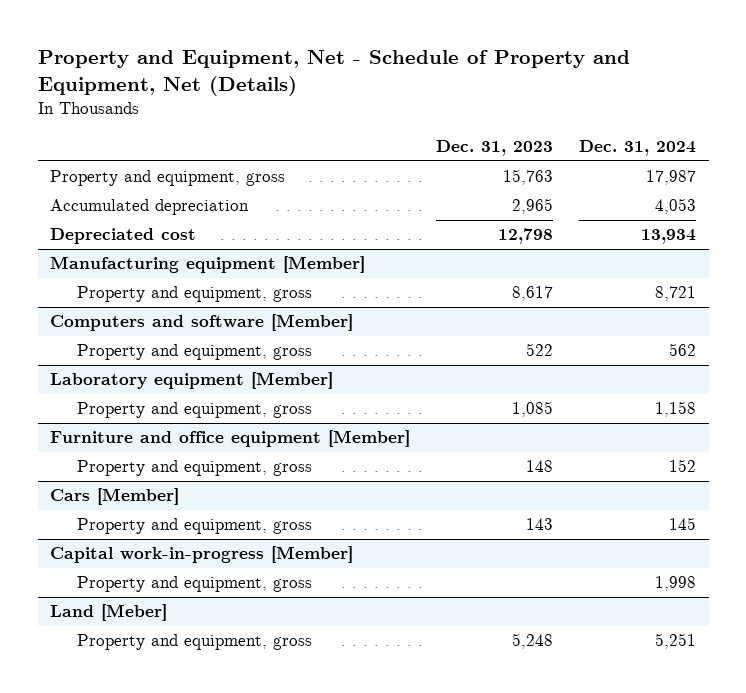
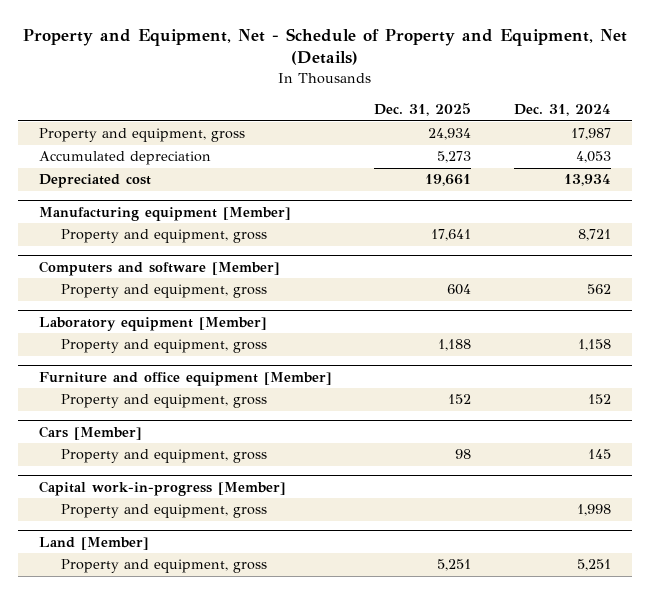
- | Dec. 31, 2023 | Dec. 31, 2024
+ | Dec. 31, 2025 | Dec. 31, 2024
- Land [Meber]
+ Land [Member]

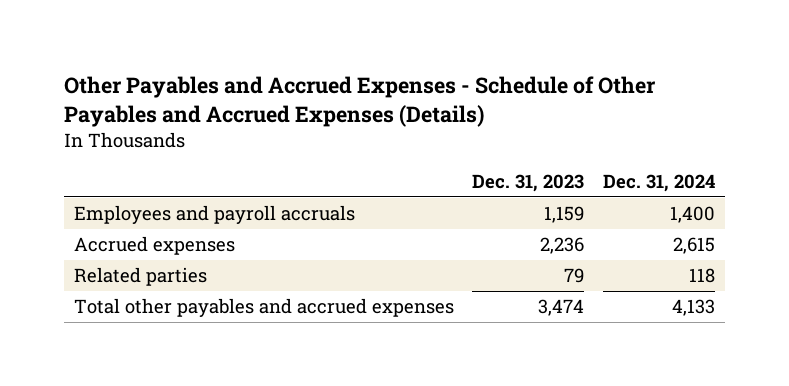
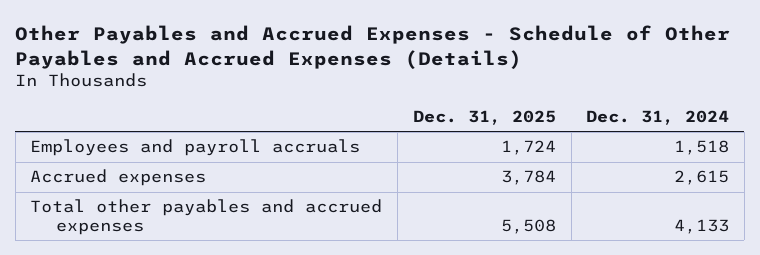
- | Dec. 31, 2023 | Dec. 31, 2024
+ | Dec. 31, 2025 | Dec. 31, 2024
- Employees and payroll accruals | 1,159 | 1,400
+ Employees and payroll accruals | 1,724 | 1,518
- Related parties | 79 | 118

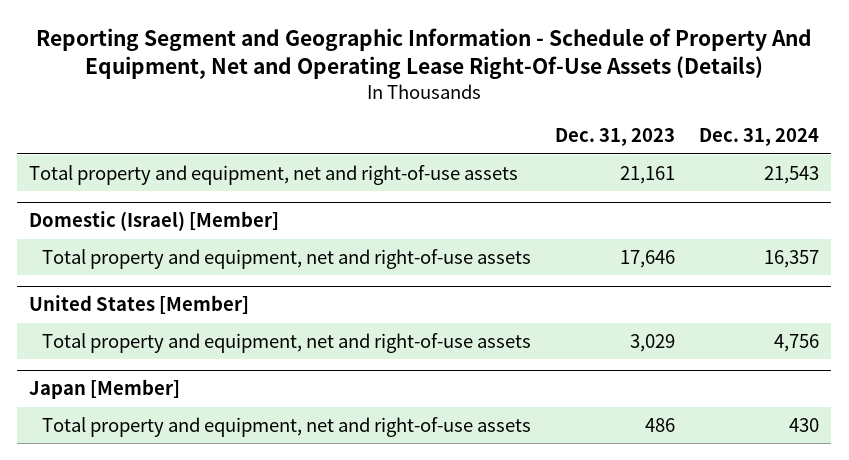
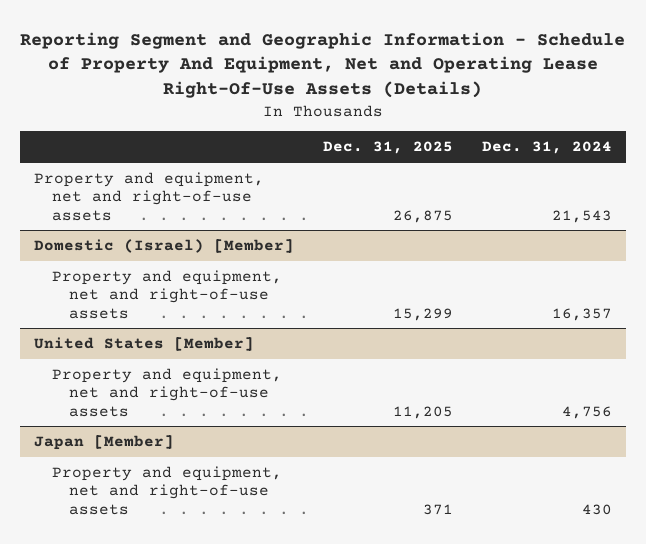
- | Dec. 31, 2023 | Dec. 31, 2024
+ | Dec. 31, 2025 | Dec. 31, 2024
- Total property and equipment, net and right-of-use assets | 21,161 | 21,543
+ Property and equipment, net and right-of-use assets | 26,875 | 21,543
@ Domestic (Israel) [Member]
- Total property and equipment, net and right-of-use assets | 17,646 | 16,357
+ Property and equipment, net and right-of-use assets | 15,299 | 16,357
@ United States [Member]
- Total property and equipment, net and right-of-use assets | 3,029 | 4,756
+ Property and equipment, net and right-of-use assets | 11,205 | 4,756
@ Japan [Member]
- Total property and equipment, net and right-of-use assets | 486 | 430
+ Property and equipment, net and right-of-use assets | 371 | 430

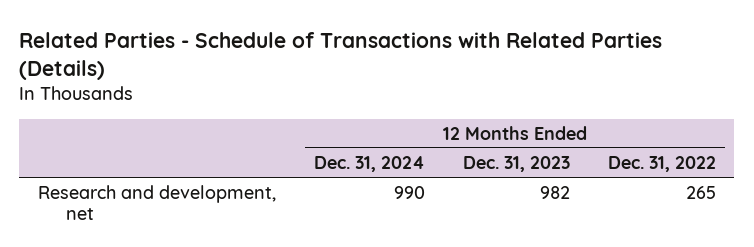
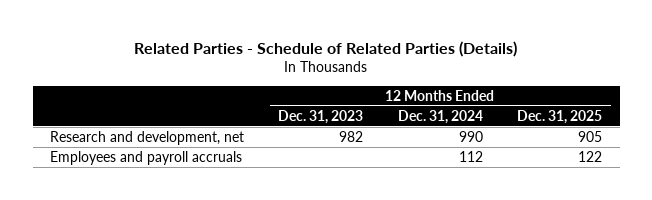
- Related Parties - Schedule of Transactions with Related Parties (Details)
+ Related Parties - Schedule of Related Parties (Details)
- | 12 Months Ended Dec. 31, 2024 | 12 Months Ended Dec. 31, 2023 | 12 Months Ended Dec. 31, 2022
+ | 12 Months Ended Dec. 31, 2023 | 12 Months Ended Dec. 31, 2024 | 12 Months Ended Dec. 31, 2025
+ Employees and payroll accruals | | 112 | 122

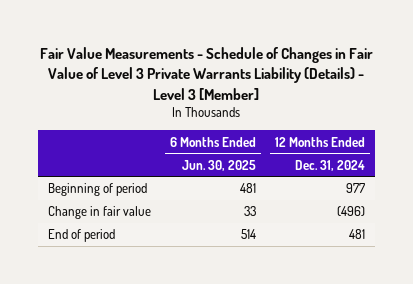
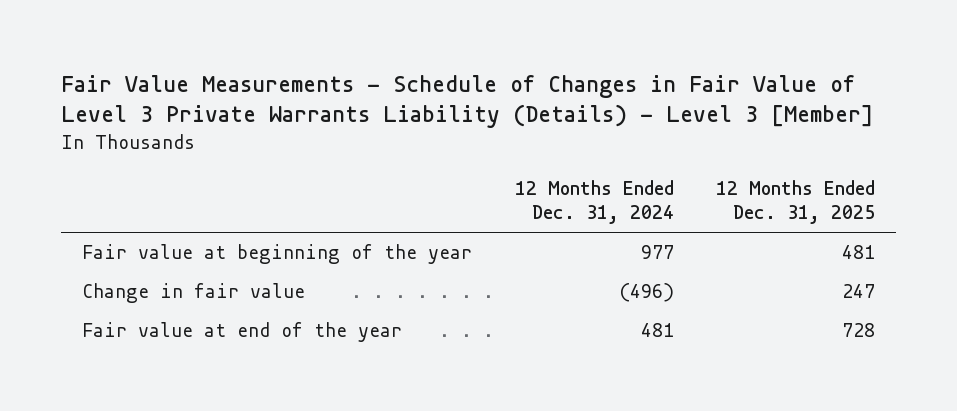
- | 6 Months Ended Jun. 30, 2025 | 12 Months Ended Dec. 31, 2024
+ | 12 Months Ended Dec. 31, 2024 | 12 Months Ended Dec. 31, 2025
- Beginning of period | 481 | 977
+ Fair value at beginning of the year | 977 | 481
- End of period | 514 | 481
+ Fair value at end of the year | 481 | 728

